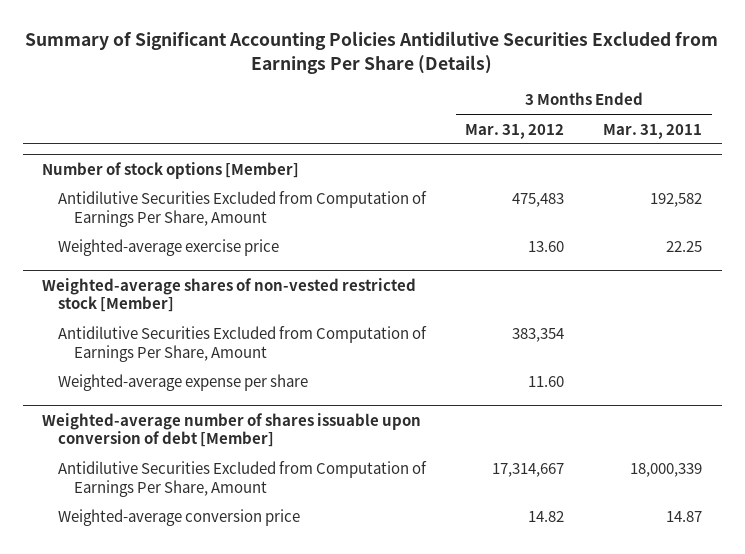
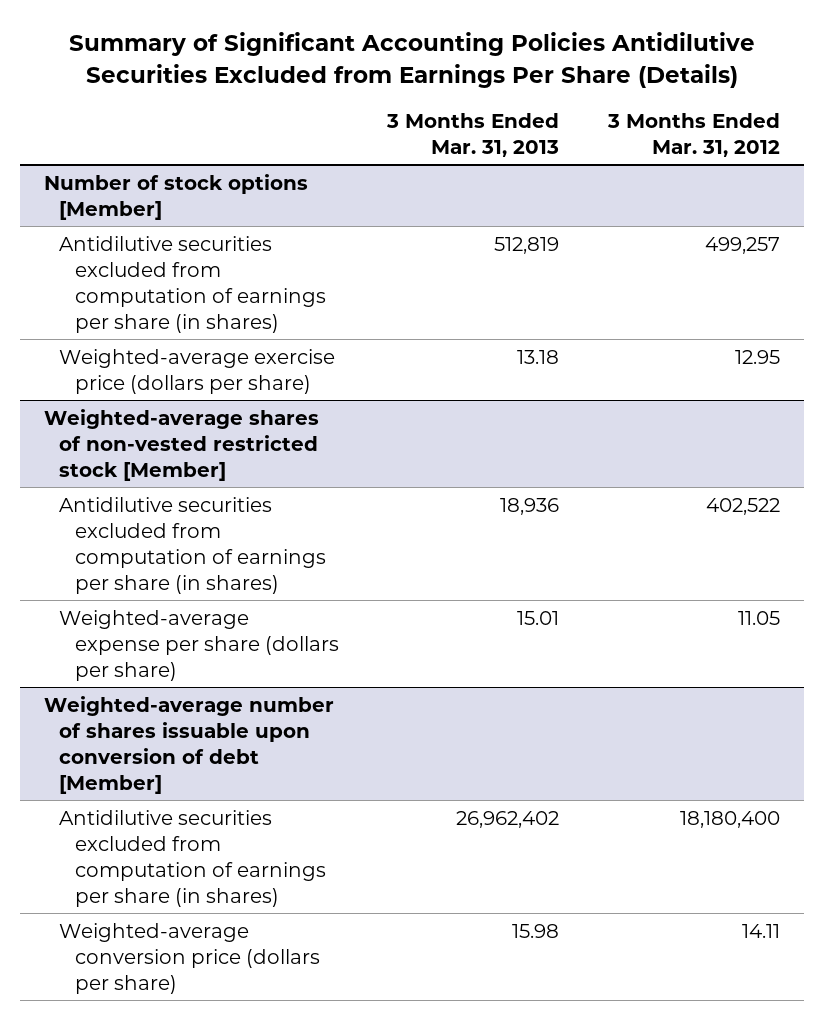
- | 3 Months Ended Mar. 31, 2012 | 3 Months Ended Mar. 31, 2011
+ | 3 Months Ended Mar. 31, 2013 | 3 Months Ended Mar. 31, 2012
@ Number of stock options [Member]
- Antidilutive Securities Excluded from Computation of Earnings Per Share, Amount | 475,483 | 192,582
- Weighted-average exercise price | 13.60 | 22.25
+ Antidilutive securities excluded from computation of earnings per share (in shares) | 512,819 | 499,257
+ Weighted-average exercise price (dollars per share) | 13.18 | 12.95
@ Weighted-average shares of non-vested restricted stock [Member]
- Antidilutive Securities Excluded from Computation of Earnings Per Share, Amount | 383,354 |
- Weighted-average expense per share | 11.60 |
+ Antidilutive securities excluded from computation of earnings per share (in shares) | 18,936 | 402,522
+ Weighted-average expense per share (dollars per share) | 15.01 | 11.05
@ Weighted-average number of shares issuable upon conversion of debt [Member]
- Antidilutive Securities Excluded from Computation of Earnings Per Share, Amount | 17,314,667 | 18,000,339
- Weighted-average conversion price | 14.82 | 14.87
+ Antidilutive securities excluded from computation of earnings per share (in shares) | 26,962,402 | 18,180,400
+ Weighted-average conversion price (dollars per share) | 15.98 | 14.11

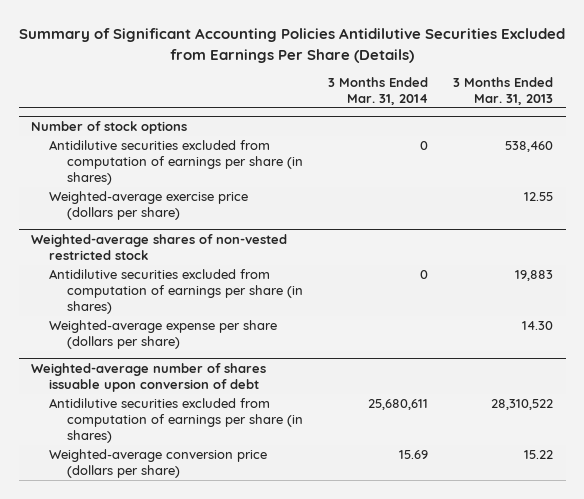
- | 3 Months Ended Mar. 31, 2013 | 3 Months Ended Mar. 31, 2012
+ | 3 Months Ended Mar. 31, 2014 | 3 Months Ended Mar. 31, 2013
- Number of stock options [Member]
- Antidilutive securities excluded from computation of earnings per share (in shares) | 512,819 | 499,257
- Weighted-average exercise price (dollars per share) | 13.18 | 12.95
- Weighted-average shares of non-vested restricted stock [Member]
- Antidilutive securities excluded from computation of earnings per share (in shares) | 18,936 | 402,522
- Weighted-average expense per share (dollars per share) | 15.01 | 11.05
- Weighted-average number of shares issuable upon conversion of debt [Member]
- Antidilutive securities excluded from computation of earnings per share (in shares) | 26,962,402 | 18,180,400
- Weighted-average conversion price (dollars per share) | 15.98 | 14.11
+ Number of stock options
+ Antidilutive securities excluded from computation of earnings per share (in shares) | 0 | 538,460
+ Weighted-average exercise price (dollars per share) | | 12.55
+ Weighted-average shares of non-vested restricted stock
+ Antidilutive securities excluded from computation of earnings per share (in shares) | 0 | 19,883
+ Weighted-average expense per share (dollars per share) | | 14.30
+ Weighted-average number of shares issuable upon conversion of debt
+ Antidilutive securities excluded from computation of earnings per share (in shares) | 25,680,611 | 28,310,522
+ Weighted-average conversion price (dollars per share) | 15.69 | 15.22

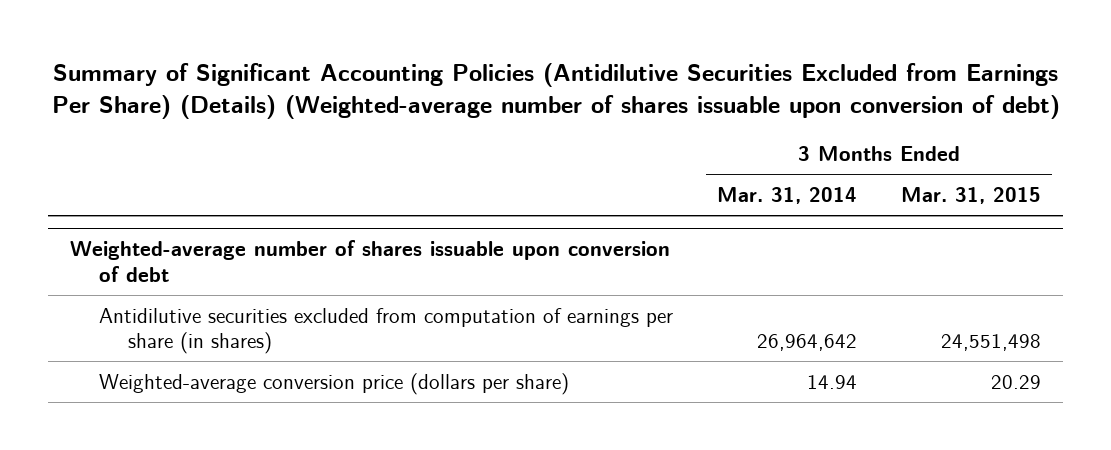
- Summary of Significant Accounting Policies Antidilutive Securities Excluded from Earnings Per Share (Details)
+ Summary of Significant Accounting Policies (Antidilutive Securities Excluded from Earnings Per Share) (Details) (Weighted-average number of shares issuable upon conversion of debt)
- | 3 Months Ended Mar. 31, 2014 | 3 Months Ended Mar. 31, 2013
+ | 3 Months Ended Mar. 31, 2014 | 3 Months Ended Mar. 31, 2015
- Number of stock options
- Antidilutive securities excluded from computation of earnings per share (in shares) | 0 | 538,460
- Weighted-average exercise price (dollars per share) | | 12.55
- Weighted-average shares of non-vested restricted stock
- Antidilutive securities excluded from computation of earnings per share (in shares) | 0 | 19,883
- Weighted-average expense per share (dollars per share) | | 14.30
@ Weighted-average number of shares issuable upon conversion of debt
- Antidilutive securities excluded from computation of earnings per share (in shares) | 25,680,611 | 28,310,522
- Weighted-average conversion price (dollars per share) | 15.69 | 15.22
+ Antidilutive securities excluded from computation of earnings per share (in shares) | 26,964,642 | 24,551,498
+ Weighted-average conversion price (dollars per share) | 14.94 | 20.29

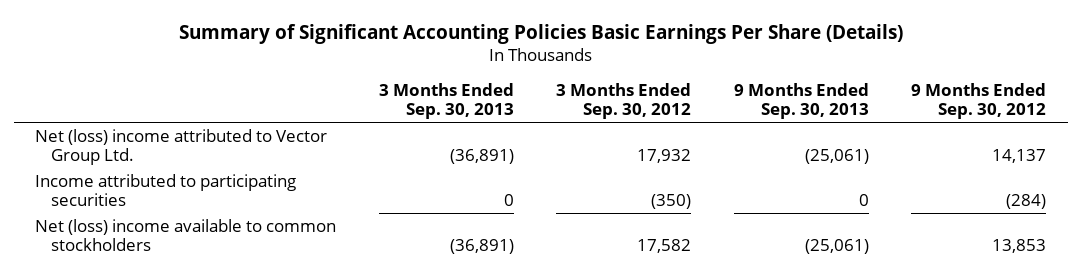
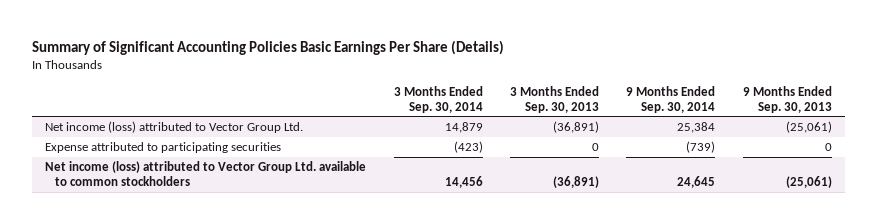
- | 3 Months Ended Sep. 30, 2013 | 3 Months Ended Sep. 30, 2012 | 9 Months Ended Sep. 30, 2013 | 9 Months Ended Sep. 30, 2012
+ | 3 Months Ended Sep. 30, 2014 | 3 Months Ended Sep. 30, 2013 | 9 Months Ended Sep. 30, 2014 | 9 Months Ended Sep. 30, 2013
- Net (loss) income attributed to Vector Group Ltd. | (36,891) | 17,932 | (25,061) | 14,137
- Income attributed to participating securities | 0 | (350) | 0 | (284)
- Net (loss) income available to common stockholders | (36,891) | 17,582 | (25,061) | 13,853
+ Net income (loss) attributed to Vector Group Ltd. | 14,879 | (36,891) | 25,384 | (25,061)
+ Expense attributed to participating securities | (423) | 0 | (739) | 0
+ Net income (loss) attributed to Vector Group Ltd. available to common stockholders | 14,456 | (36,891) | 24,645 | (25,061)

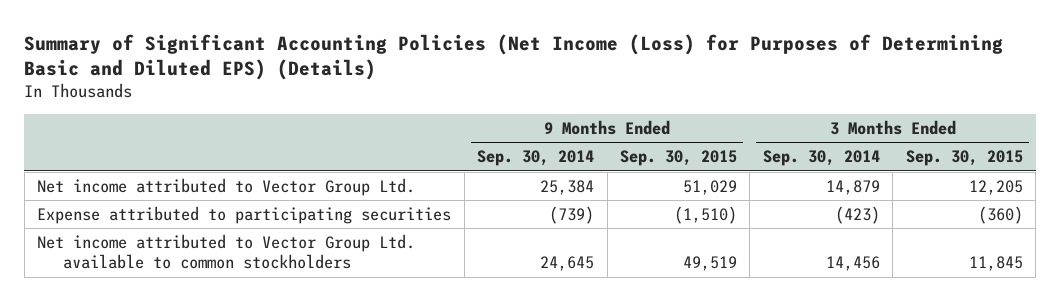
- Summary of Significant Accounting Policies Basic Earnings Per Share (Details)
+ Summary of Significant Accounting Policies (Net Income (Loss) for Purposes of Determining Basic and Diluted EPS) (Details)
- | 3 Months Ended Sep. 30, 2014 | 3 Months Ended Sep. 30, 2013 | 9 Months Ended Sep. 30, 2014 | 9 Months Ended Sep. 30, 2013
+ | 9 Months Ended Sep. 30, 2014 | 9 Months Ended Sep. 30, 2015 | 3 Months Ended Sep. 30, 2014 | 3 Months Ended Sep. 30, 2015
- Net income (loss) attributed to Vector Group Ltd. | 14,879 | (36,891) | 25,384 | (25,061)
+ Net income attributed to Vector Group Ltd. | 25,384 | 51,029 | 14,879 | 12,205
- Net income (loss) attributed to Vector Group Ltd. available to common stockholders | 14,456 | (36,891) | 24,645 | (25,061)
+ Net income attributed to Vector Group Ltd. available to common stockholders | 24,645 | 49,519 | 14,456 | 11,845

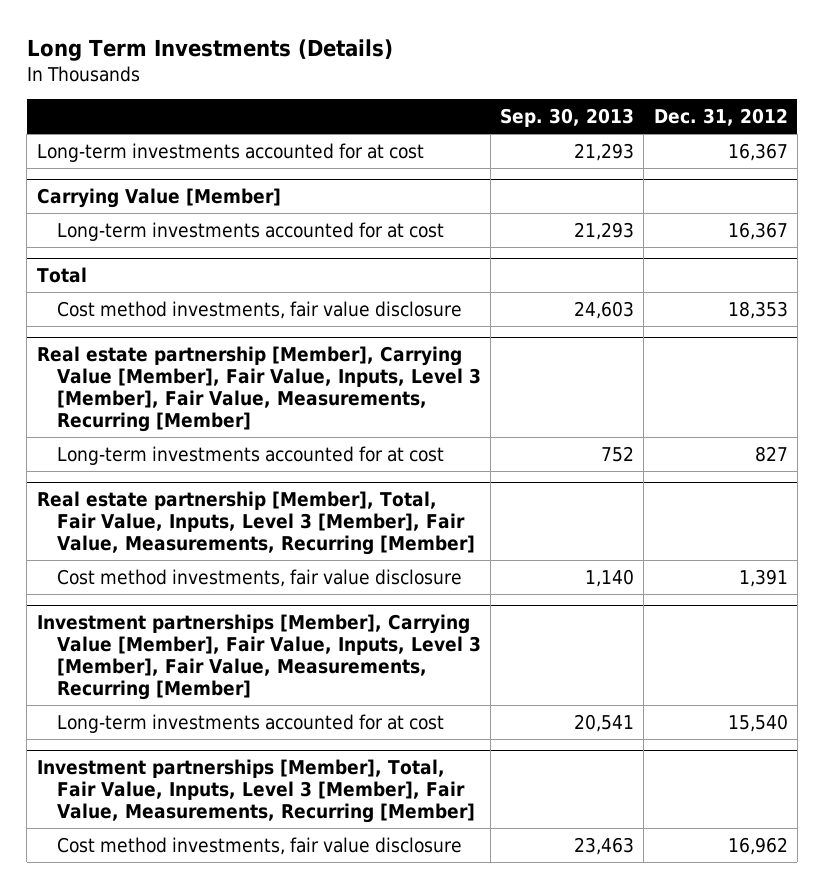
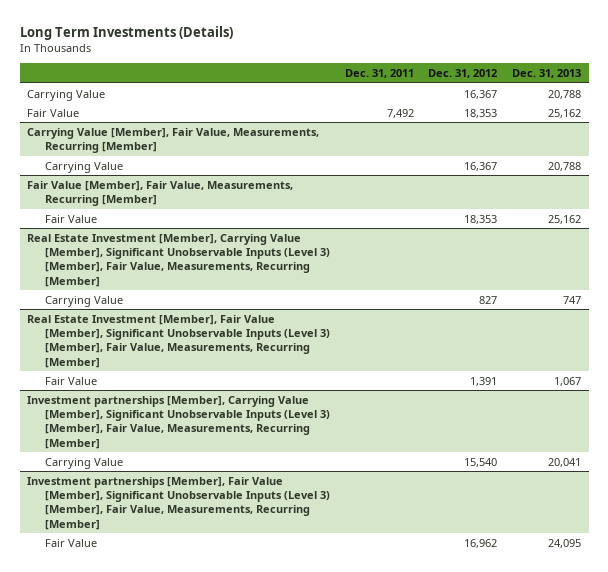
- | Sep. 30, 2013 | Dec. 31, 2012
+ | Dec. 31, 2011 | Dec. 31, 2012 | Dec. 31, 2013
- Long-term investments accounted for at cost | 21,293 | 16,367
- Carrying Value [Member]
- Long-term investments accounted for at cost | 21,293 | 16,367
- Total
- Cost method investments, fair value disclosure | 24,603 | 18,353
- Real estate partnership [Member], Carrying Value [Member], Fair Value, Inputs, Level 3 [Member], Fair Value, Measurements, Recurring [Member]
- Long-term investments accounted for at cost | 752 | 827
- Real estate partnership [Member], Total, Fair Value, Inputs, Level 3 [Member], Fair Value, Measurements, Recurring [Member]
- Cost method investments, fair value disclosure | 1,140 | 1,391
- Investment partnerships [Member], Carrying Value [Member], Fair Value, Inputs, Level 3 [Member], Fair Value, Measurements, Recurring [Member]
- Long-term investments accounted for at cost | 20,541 | 15,540
- Investment partnerships [Member], Total, Fair Value, Inputs, Level 3 [Member], Fair Value, Measurements, Recurring [Member]
- Cost method investments, fair value disclosure | 23,463 | 16,962
+ Carrying Value | | 16,367 | 20,788
+ Fair Value | 7,492 | 18,353 | 25,162
+ Carrying Value [Member], Fair Value, Measurements, Recurring [Member]
+ Carrying Value | | 16,367 | 20,788
+ Fair Value [Member], Fair Value, Measurements, Recurring [Member]
+ Fair Value | | 18,353 | 25,162
+ Real Estate Investment [Member], Carrying Value [Member], Significant Unobservable Inputs (Level 3) [Member], Fair Value, Measurements, Recurring [Member]
+ Carrying Value | | 827 | 747
+ Real Estate Investment [Member], Fair Value [Member], Significant Unobservable Inputs (Level 3) [Member], Fair Value, Measurements, Recurring [Member]
+ Fair Value | | 1,391 | 1,067
+ Investment partnerships [Member], Carrying Value [Member], Significant Unobservable Inputs (Level 3) [Member], Fair Value, Measurements, Recurring [Member]
+ Carrying Value | | 15,540 | 20,041
+ Investment partnerships [Member], Fair Value [Member], Significant Unobservable Inputs (Level 3) [Member], Fair Value, Measurements, Recurring [Member]
+ Fair Value | | 16,962 | 24,095

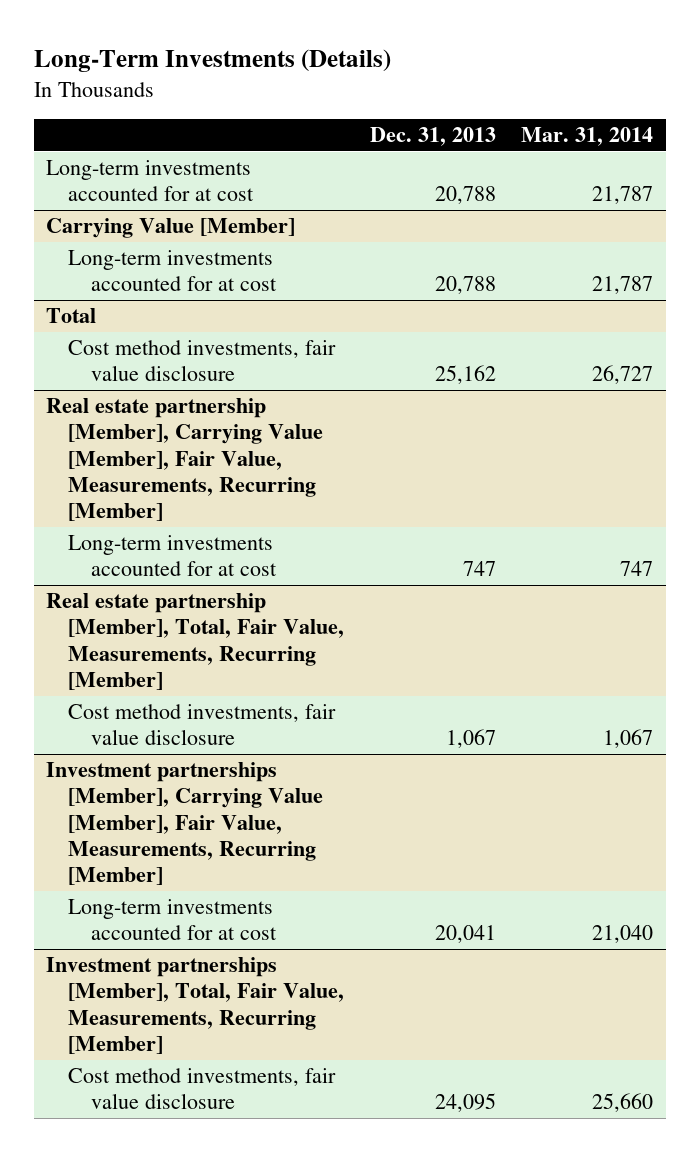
- Long Term Investments (Details)
+ Long-Term Investments (Details)
- | Dec. 31, 2011 | Dec. 31, 2012 | Dec. 31, 2013
+ | Dec. 31, 2013 | Mar. 31, 2014
- Carrying Value | | 16,367 | 20,788
- Fair Value | 7,492 | 18,353 | 25,162
- Carrying Value [Member], Fair Value, Measurements, Recurring [Member]
- Carrying Value | | 16,367 | 20,788
- Fair Value [Member], Fair Value, Measurements, Recurring [Member]
- Fair Value | | 18,353 | 25,162
- Real Estate Investment [Member], Carrying Value [Member], Significant Unobservable Inputs (Level 3) [Member], Fair Value, Measurements, Recurring [Member]
- Carrying Value | | 827 | 747
- Real Estate Investment [Member], Fair Value [Member], Significant Unobservable Inputs (Level 3) [Member], Fair Value, Measurements, Recurring [Member]
- Fair Value | | 1,391 | 1,067
- Investment partnerships [Member], Carrying Value [Member], Significant Unobservable Inputs (Level 3) [Member], Fair Value, Measurements, Recurring [Member]
- Carrying Value | | 15,540 | 20,041
- Investment partnerships [Member], Fair Value [Member], Significant Unobservable Inputs (Level 3) [Member], Fair Value, Measurements, Recurring [Member]
- Fair Value | | 16,962 | 24,095
+ Long-term investments accounted for at cost | 20,788 | 21,787
+ Carrying Value [Member]
+ Long-term investments accounted for at cost | 20,788 | 21,787
+ Total
+ Cost method investments, fair value disclosure | 25,162 | 26,727
+ Real estate partnership [Member], Carrying Value [Member], Fair Value, Measurements, Recurring [Member]
+ Long-term investments accounted for at cost | 747 | 747
+ Real estate partnership [Member], Total, Fair Value, Measurements, Recurring [Member]
+ Cost method investments, fair value disclosure | 1,067 | 1,067
+ Investment partnerships [Member], Carrying Value [Member], Fair Value, Measurements, Recurring [Member]
+ Long-term investments accounted for at cost | 20,041 | 21,040
+ Investment partnerships [Member], Total, Fair Value, Measurements, Recurring [Member]
+ Cost method investments, fair value disclosure | 24,095 | 25,660

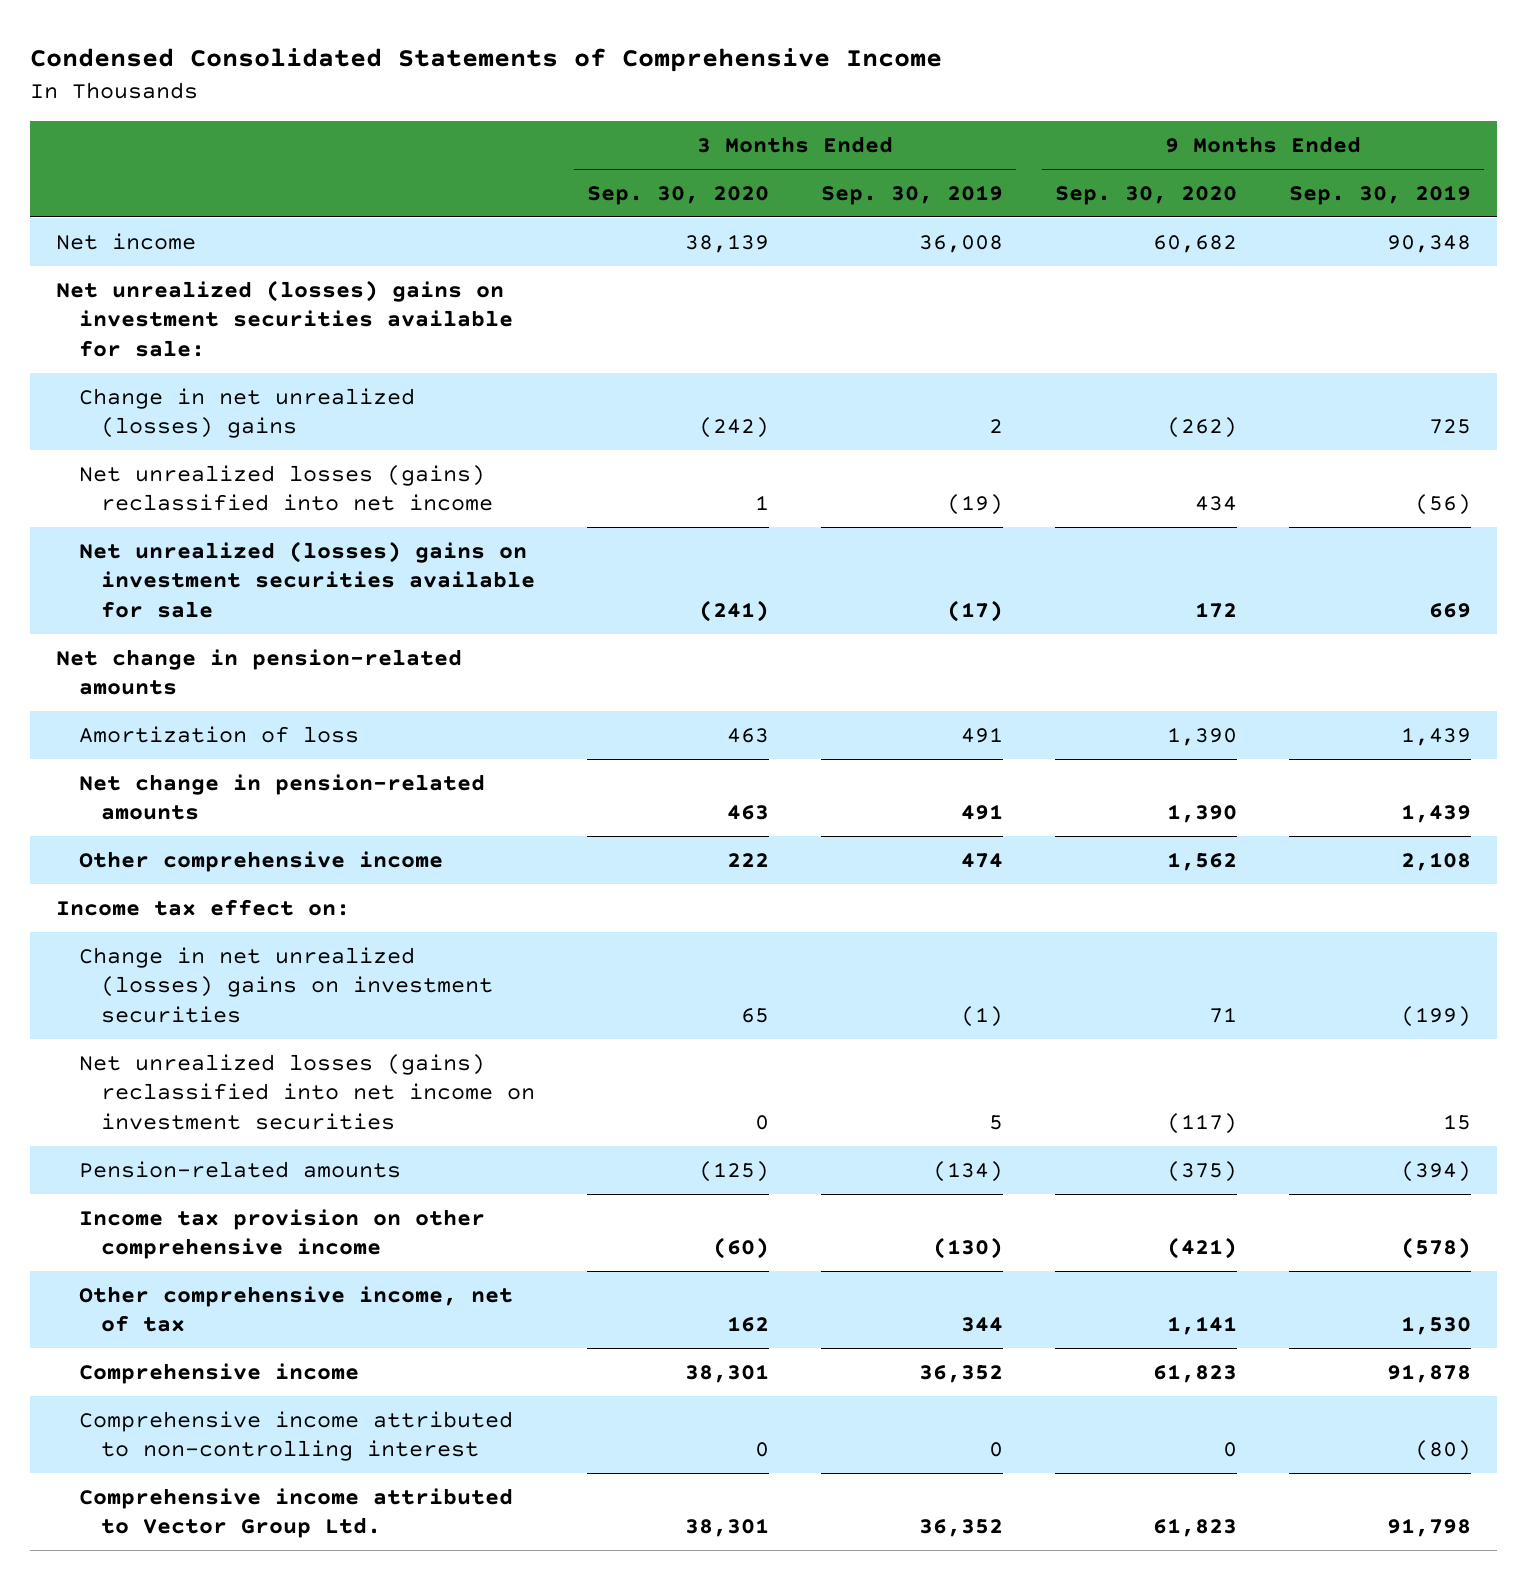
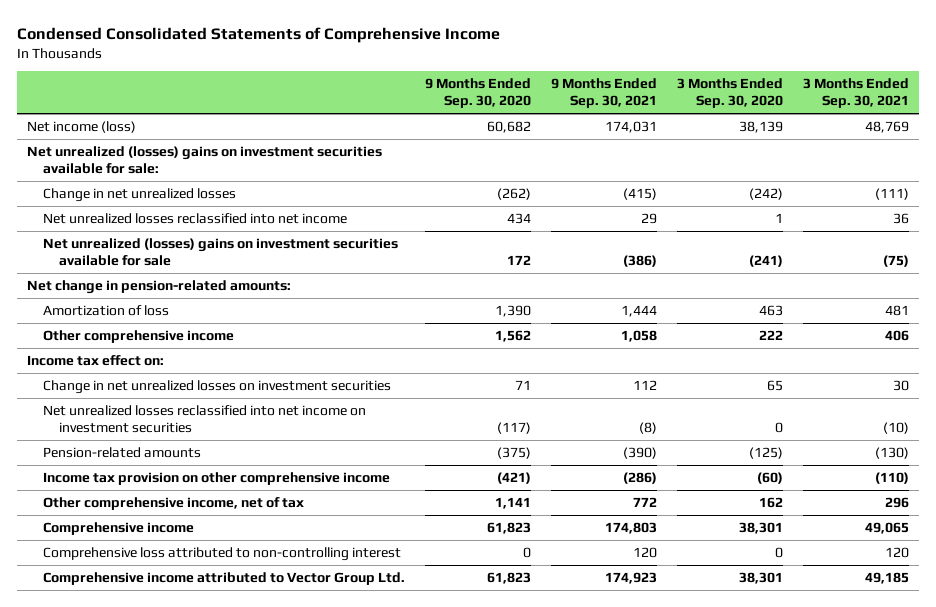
- | 3 Months Ended Sep. 30, 2020 | 3 Months Ended Sep. 30, 2019 | 9 Months Ended Sep. 30, 2020 | 9 Months Ended Sep. 30, 2019
+ | 9 Months Ended Sep. 30, 2020 | 9 Months Ended Sep. 30, 2021 | 3 Months Ended Sep. 30, 2020 | 3 Months Ended Sep. 30, 2021
- Net income | 38,139 | 36,008 | 60,682 | 90,348
+ Net income (loss) | 60,682 | 174,031 | 38,139 | 48,769
- Change in net unrealized (losses) gains | (242) | 2 | (262) | 725
- Net unrealized losses (gains) reclassified into net income | 1 | (19) | 434 | (56)
+ Change in net unrealized losses | (262) | (415) | (242) | (111)
+ Net unrealized losses reclassified into net income | 434 | 29 | 1 | 36
- Net change in pension-related amounts
+ Net change in pension-related amounts:
- Net change in pension-related amounts | 463 | 491 | 1,390 | 1,439
- Change in net unrealized (losses) gains on investment securities | 65 | (1) | 71 | (199)
- Net unrealized losses (gains) reclassified into net income on investment securities | 0 | 5 | (117) | 15
+ Change in net unrealized losses on investment securities | 71 | 112 | 65 | 30
+ Net unrealized losses reclassified into net income on investment securities | (117) | (8) | 0 | (10)
- Comprehensive income attributed to non-controlling interest | 0 | 0 | 0 | (80)
+ Comprehensive loss attributed to non-controlling interest | 0 | 120 | 0 | 120

